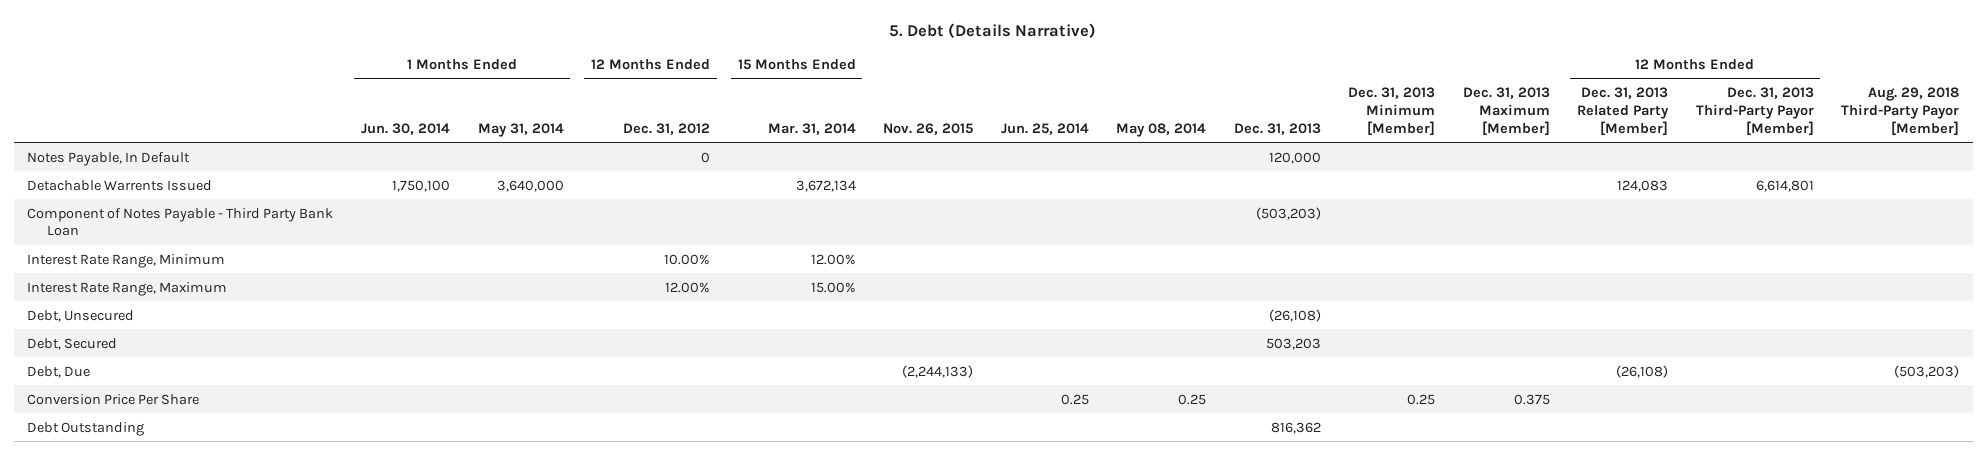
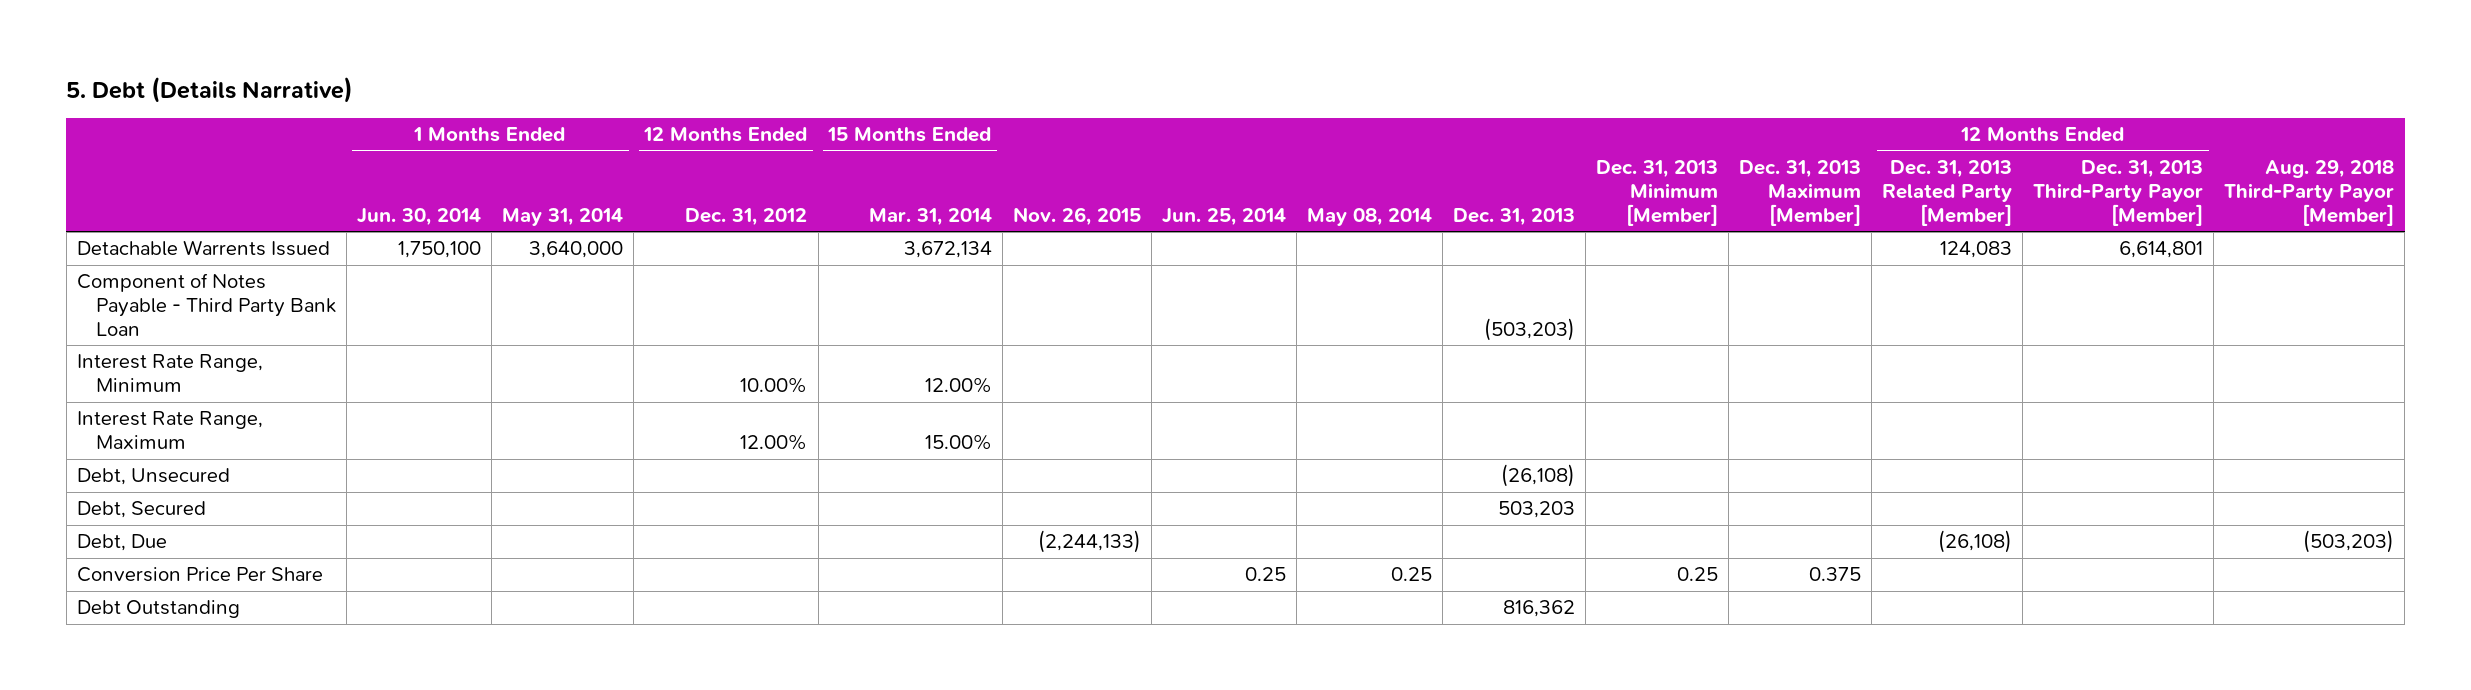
- Notes Payable, In Default | | | 0 | | | | | 120,000 | | | | |

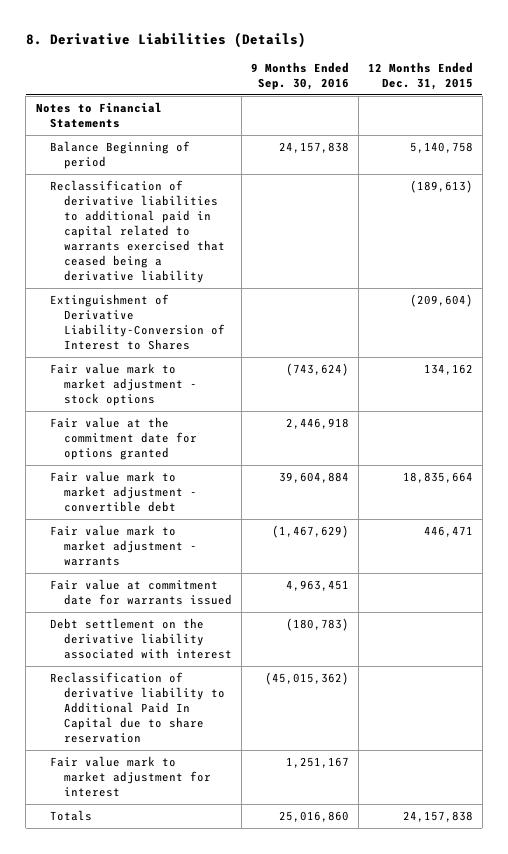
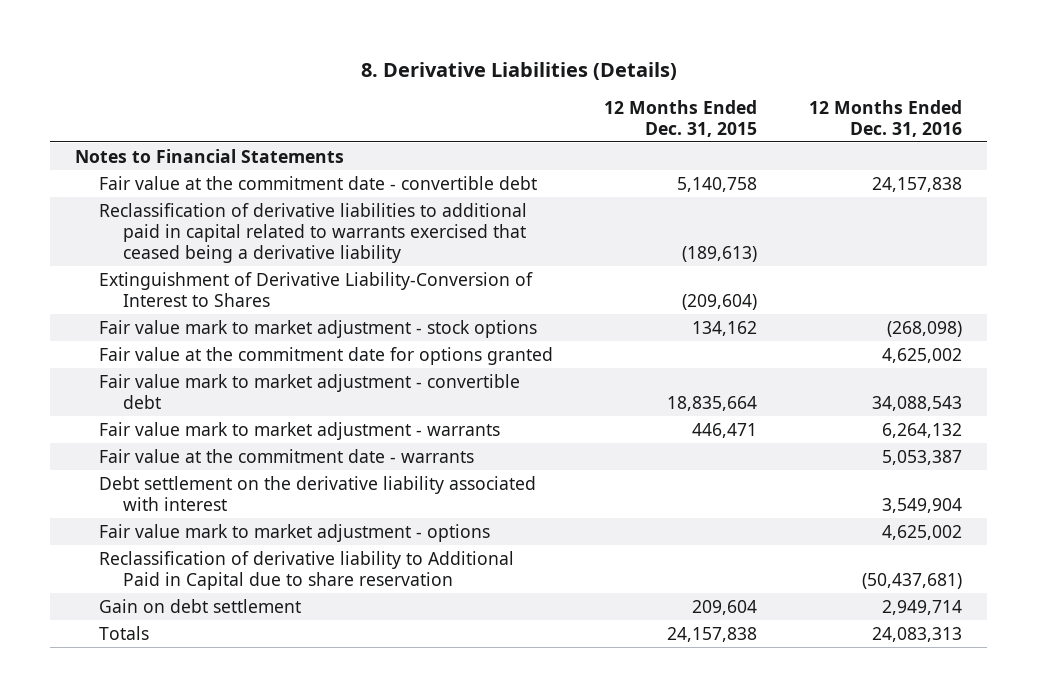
- | 9 Months Ended Sep. 30, 2016 | 12 Months Ended Dec. 31, 2015
+ | 12 Months Ended Dec. 31, 2015 | 12 Months Ended Dec. 31, 2016
- Balance Beginning of period | 24,157,838 | 5,140,758
+ Fair value at the commitment date - convertible debt | 5,140,758 | 24,157,838
- Fair value at commitment date for warrants issued | 4,963,451 |
+ Fair value at the commitment date - warrants | | 5,053,387
- Reclassification of derivative liability to Additional Paid In Capital due to share reservation | (45,015,362) |
- Fair value mark to market adjustment for interest | 1,251,167 |
+ Fair value mark to market adjustment - options | | 4,625,002
+ Reclassification of derivative liability to Additional Paid in Capital due to share reservation | | (50,437,681)
+ Gain on debt settlement | 209,604 | 2,949,714

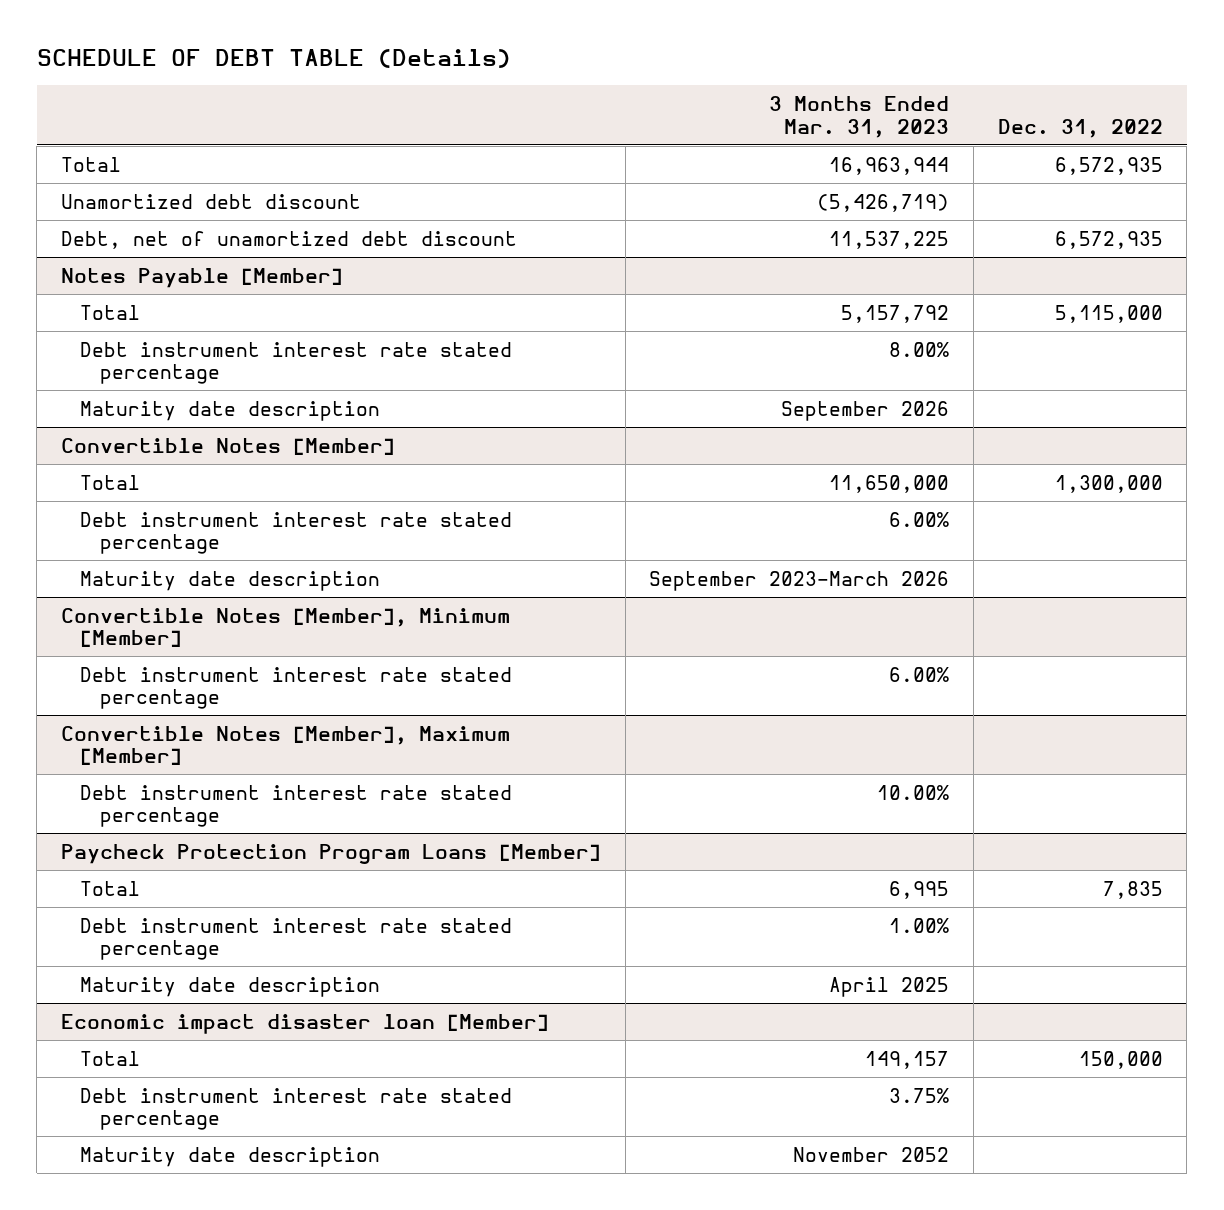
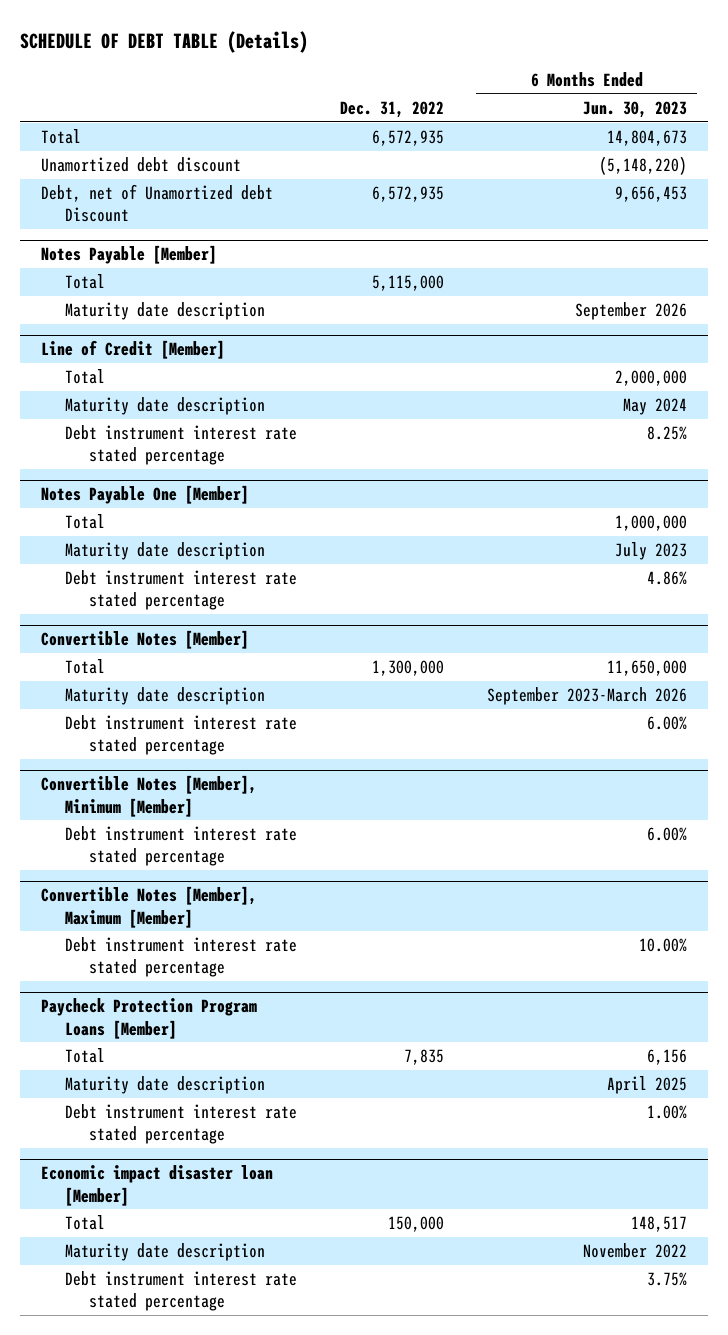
- | 3 Months Ended Mar. 31, 2023 | Dec. 31, 2022
+ | Dec. 31, 2022 | 6 Months Ended Jun. 30, 2023
- Debt, net of unamortized debt discount | 11,537,225 | 6,572,935
+ Debt, net of Unamortized debt Discount | 6,572,935 | 9,656,453
@ Notes Payable [Member]
- Debt instrument interest rate stated percentage | 8.00% |
+ Line of Credit [Member]
+ Total | | 2,000,000
+ Maturity date description | | May 2024
+ Debt instrument interest rate stated percentage | | 8.25%
+ Notes Payable One [Member]
+ Total | | 1,000,000
+ Maturity date description | | July 2023
+ Debt instrument interest rate stated percentage | | 4.86%
@ Convertible Notes [Member]
moved down: Debt instrument interest rate stated percentage | | 6.00%
@ Paycheck Protection Program Loans [Member]
moved down: Debt instrument interest rate stated percentage | | 1.00%
@ Economic impact disaster loan [Member]
moved down: Debt instrument interest rate stated percentage | | 3.75%

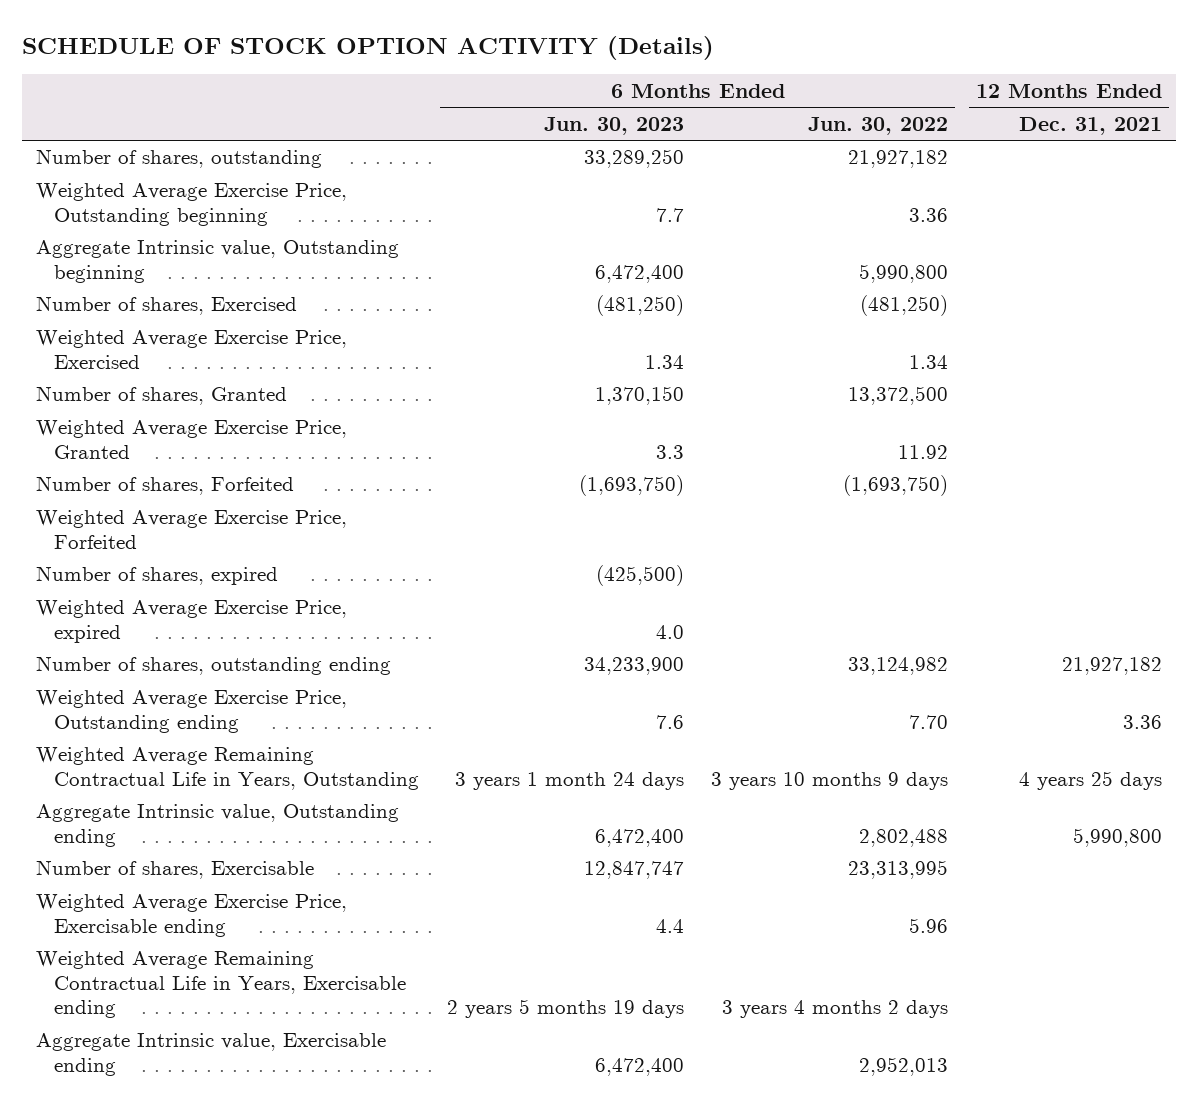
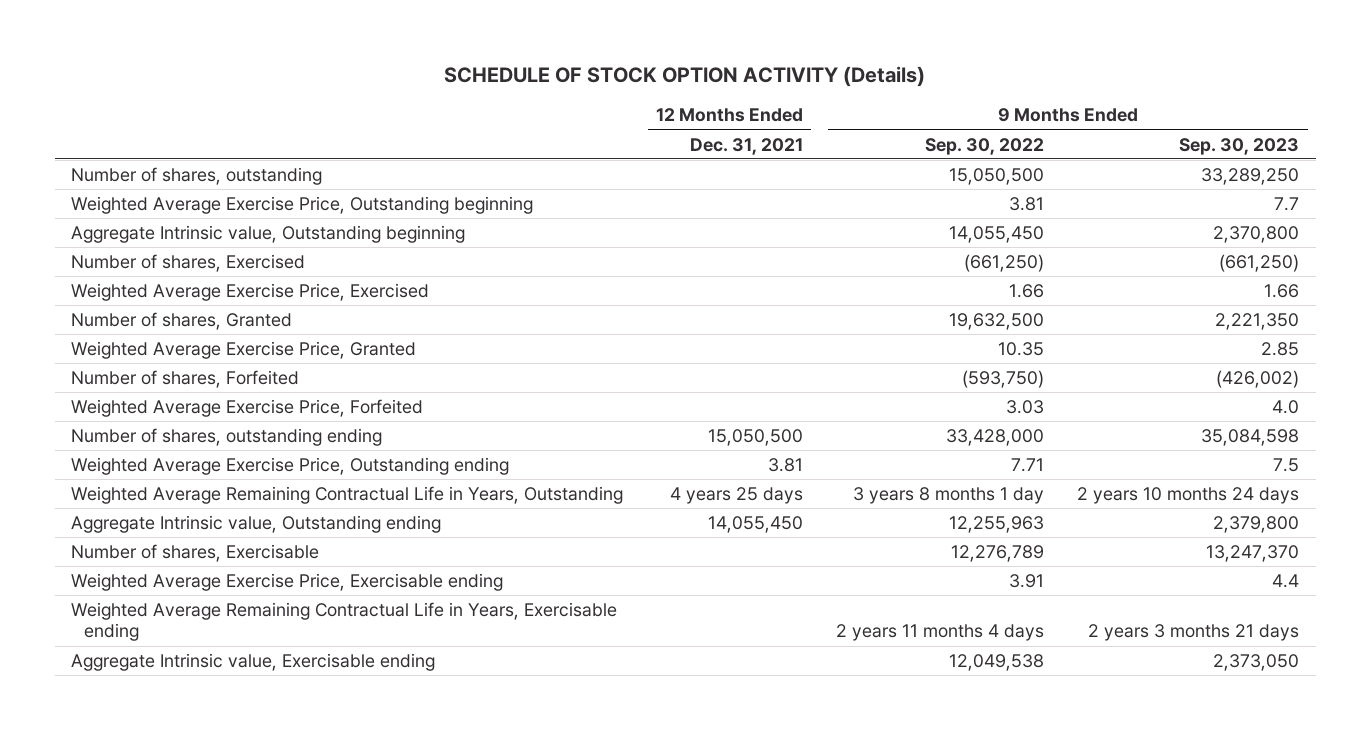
- | 6 Months Ended Jun. 30, 2023 | 6 Months Ended Jun. 30, 2022 | 12 Months Ended Dec. 31, 2021
+ | 12 Months Ended Dec. 31, 2021 | 9 Months Ended Sep. 30, 2022 | 9 Months Ended Sep. 30, 2023
- Number of shares, expired | (425,500) | |
- Weighted Average Exercise Price, expired | 4.0 | |
- Number of shares, outstanding ending | 34,233,900 | 33,124,982 | 21,927,182
- Weighted Average Exercise Price, Outstanding ending | 7.6 | 7.70 | 3.36
+ Number of shares, outstanding ending | 15,050,500 | 33,428,000 | 35,084,598
+ Weighted Average Exercise Price, Outstanding ending | 3.81 | 7.71 | 7.5
- Aggregate Intrinsic value, Outstanding ending | 6,472,400 | 2,802,488 | 5,990,800
+ Aggregate Intrinsic value, Outstanding ending | 14,055,450 | 12,255,963 | 2,379,800

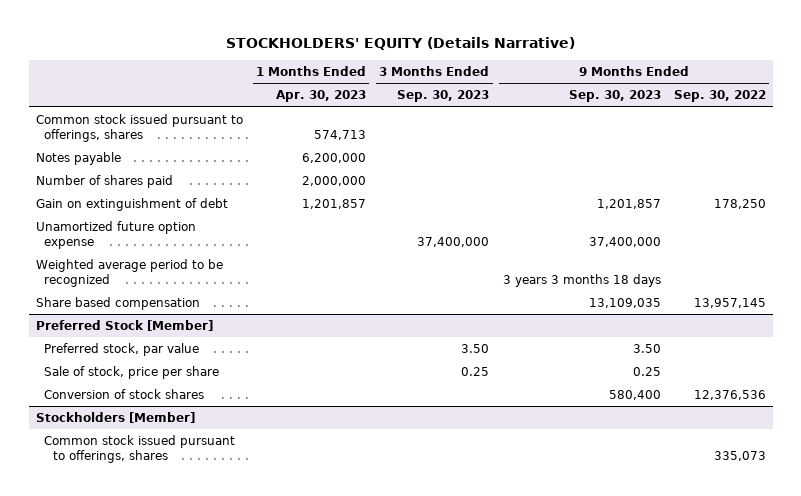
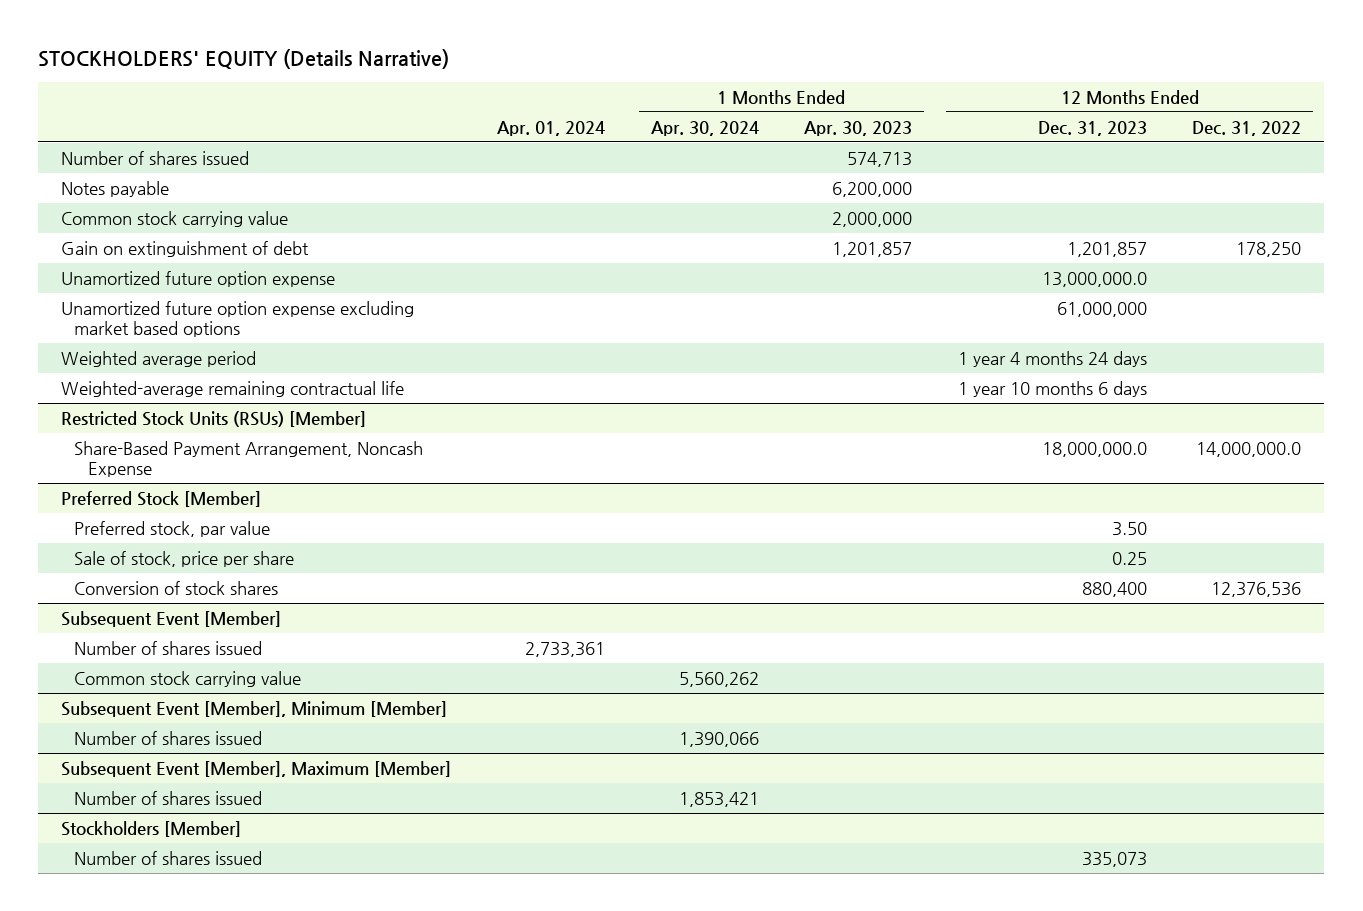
- | 1 Months Ended Apr. 30, 2023 | 3 Months Ended Sep. 30, 2023 | 9 Months Ended Sep. 30, 2023 | 9 Months Ended Sep. 30, 2022
+ | Apr. 01, 2024 | 1 Months Ended Apr. 30, 2024 | 1 Months Ended Apr. 30, 2023 | 12 Months Ended Dec. 31, 2023 | 12 Months Ended Dec. 31, 2022
- Common stock issued pursuant to offerings, shares | 574,713 | | |
+ Number of shares issued | | | 574,713 | |
- Number of shares paid | 2,000,000 | | |
+ Common stock carrying value | | | 2,000,000 | |
- Weighted average period to be recognized | | | 3 years 3 months 18 days |
- Share based compensation | | | 13,109,035 | 13,957,145
+ Unamortized future option expense excluding market based options | | | | 61,000,000 |
+ Weighted average period | | | | 1 year 4 months 24 days |
+ Weighted-average remaining contractual life | | | | 1 year 10 months 6 days |
+ Restricted Stock Units (RSUs) [Member]
+ Share-Based Payment Arrangement, Noncash Expense | | | | 18,000,000.0 | 14,000,000.0
+ Subsequent Event [Member]
+ Number of shares issued | 2,733,361 | | | |
+ Common stock carrying value | | 5,560,262 | | |
+ Subsequent Event [Member], Minimum [Member]
+ Number of shares issued | | 1,390,066 | | |
+ Subsequent Event [Member], Maximum [Member]
+ Number of shares issued | | 1,853,421 | | |
@ Stockholders [Member]
- Common stock issued pursuant to offerings, shares | | | | 335,073
+ Number of shares issued | | | | 335,073 |

